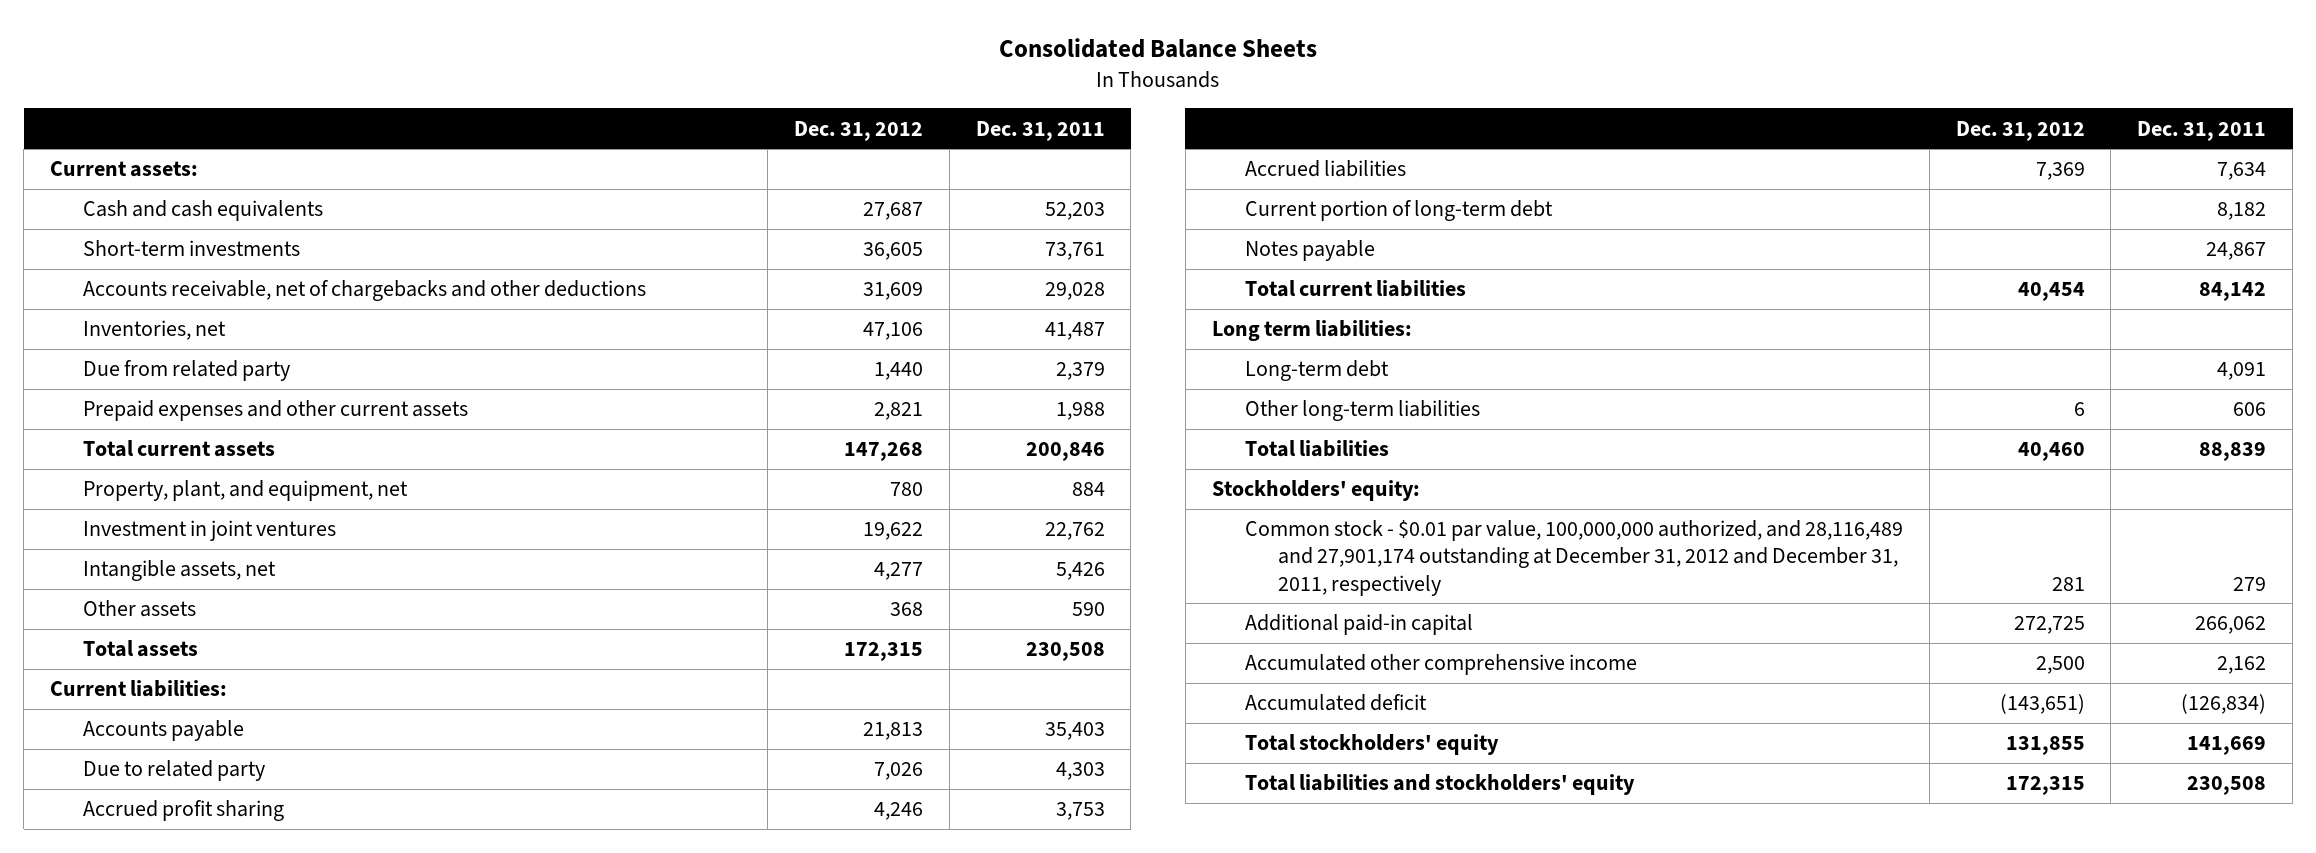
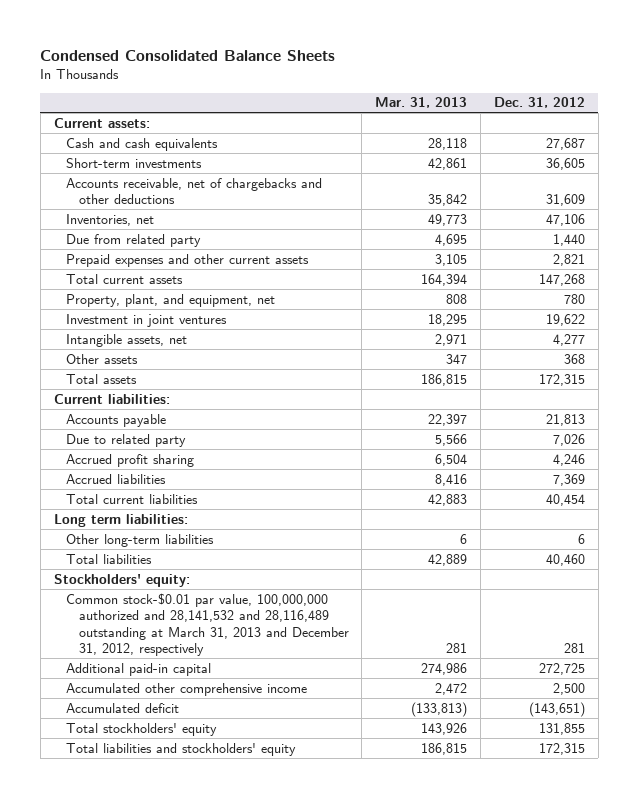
- Consolidated Balance Sheets
+ Condensed Consolidated Balance Sheets
- | Dec. 31, 2012 | Dec. 31, 2011
+ | Mar. 31, 2013 | Dec. 31, 2012
- Current portion of long-term debt | | 8,182
- Notes payable | | 24,867
- Long-term debt | | 4,091
- Common stock - $0.01 par value, 100,000,000 authorized, and 28,116,489 and 27,901,174 outstanding at December 31, 2012 and December 31, 2011, respectively | 281 | 279
+ Common stock-$0.01 par value, 100,000,000 authorized and 28,141,532 and 28,116,489 outstanding at March 31, 2013 and December 31, 2012, respectively | 281 | 281

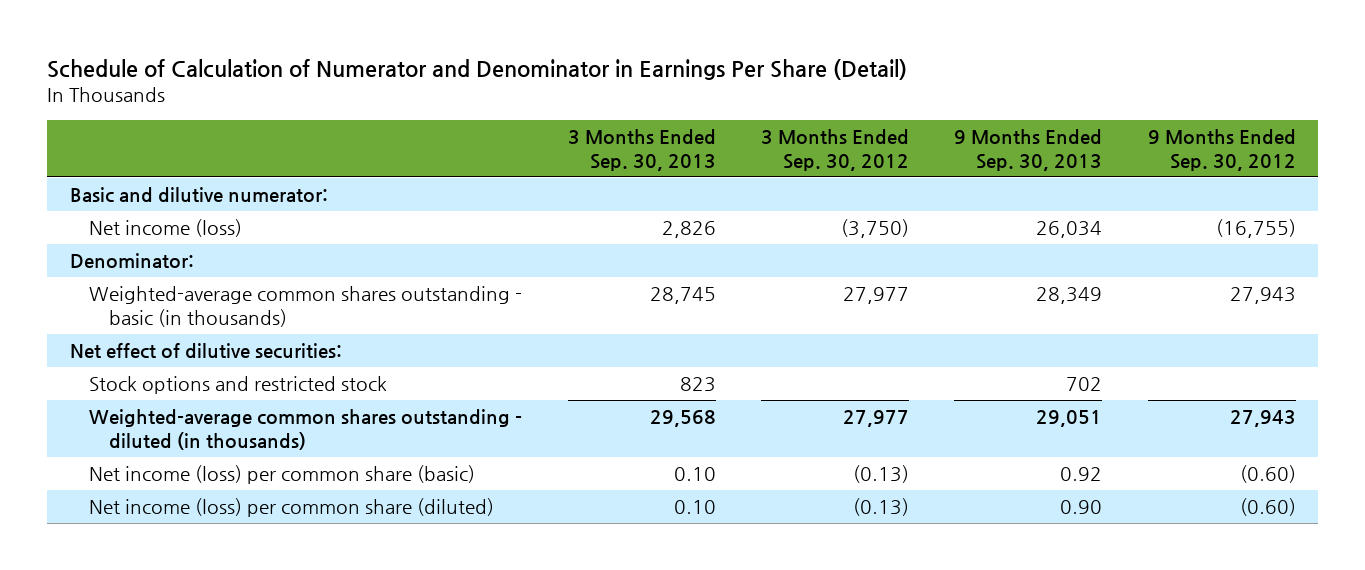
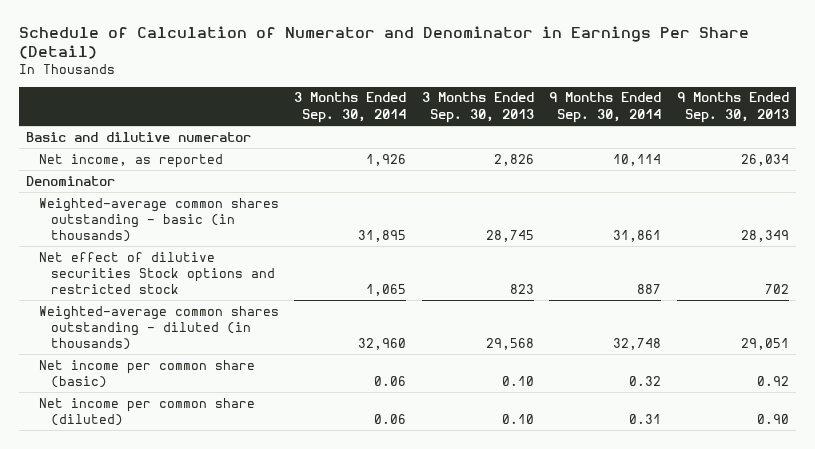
- | 3 Months Ended Sep. 30, 2013 | 3 Months Ended Sep. 30, 2012 | 9 Months Ended Sep. 30, 2013 | 9 Months Ended Sep. 30, 2012
+ | 3 Months Ended Sep. 30, 2014 | 3 Months Ended Sep. 30, 2013 | 9 Months Ended Sep. 30, 2014 | 9 Months Ended Sep. 30, 2013
- Basic and dilutive numerator:
- Net income (loss) | 2,826 | (3,750) | 26,034 | (16,755)
- Denominator:
+ Basic and dilutive numerator
+ Net income, as reported | 1,926 | 2,826 | 10,114 | 26,034
+ Denominator
- Net effect of dilutive securities:
- Stock options and restricted stock | 823 | | 702 |
+ Net effect of dilutive securities Stock options and restricted stock | 1,065 | 823 | 887 | 702
- Net income (loss) per common share (basic) | 0.10 | (0.13) | 0.92 | (0.60)
- Net income (loss) per common share (diluted) | 0.10 | (0.13) | 0.90 | (0.60)
+ Net income per common share (basic) | 0.06 | 0.10 | 0.32 | 0.92
+ Net income per common share (diluted) | 0.06 | 0.10 | 0.31 | 0.90

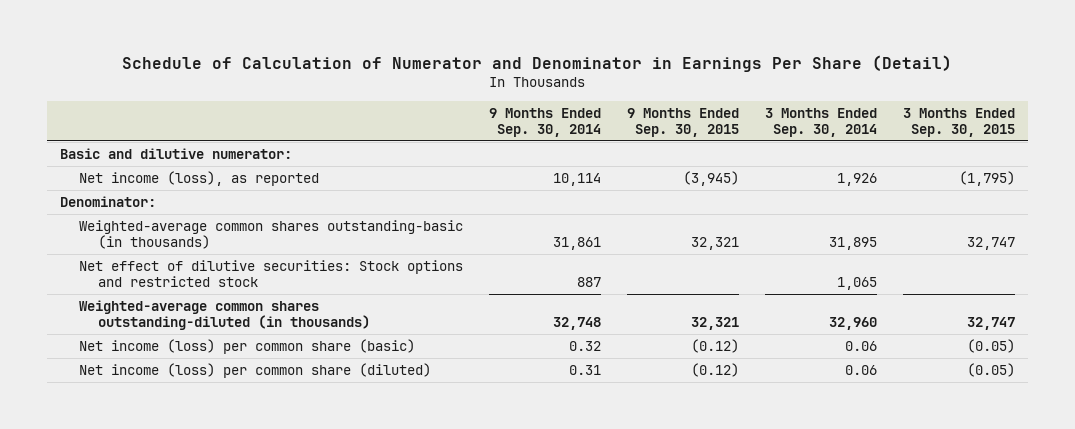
- | 3 Months Ended Sep. 30, 2014 | 3 Months Ended Sep. 30, 2013 | 9 Months Ended Sep. 30, 2014 | 9 Months Ended Sep. 30, 2013
+ | 9 Months Ended Sep. 30, 2014 | 9 Months Ended Sep. 30, 2015 | 3 Months Ended Sep. 30, 2014 | 3 Months Ended Sep. 30, 2015
- Basic and dilutive numerator
- Net income, as reported | 1,926 | 2,826 | 10,114 | 26,034
- Denominator
- Weighted-average common shares outstanding - basic (in thousands) | 31,895 | 28,745 | 31,861 | 28,349
- Net effect of dilutive securities Stock options and restricted stock | 1,065 | 823 | 887 | 702
- Weighted-average common shares outstanding - diluted (in thousands) | 32,960 | 29,568 | 32,748 | 29,051
- Net income per common share (basic) | 0.06 | 0.10 | 0.32 | 0.92
- Net income per common share (diluted) | 0.06 | 0.10 | 0.31 | 0.90
+ Basic and dilutive numerator:
+ Net income (loss), as reported | 10,114 | (3,945) | 1,926 | (1,795)
+ Denominator:
+ Weighted-average common shares outstanding-basic (in thousands) | 31,861 | 32,321 | 31,895 | 32,747
+ Net effect of dilutive securities: Stock options and restricted stock | 887 | | 1,065 |
+ Weighted-average common shares outstanding-diluted (in thousands) | 32,748 | 32,321 | 32,960 | 32,747
+ Net income (loss) per common share (basic) | 0.32 | (0.12) | 0.06 | (0.05)
+ Net income (loss) per common share (diluted) | 0.31 | (0.12) | 0.06 | (0.05)

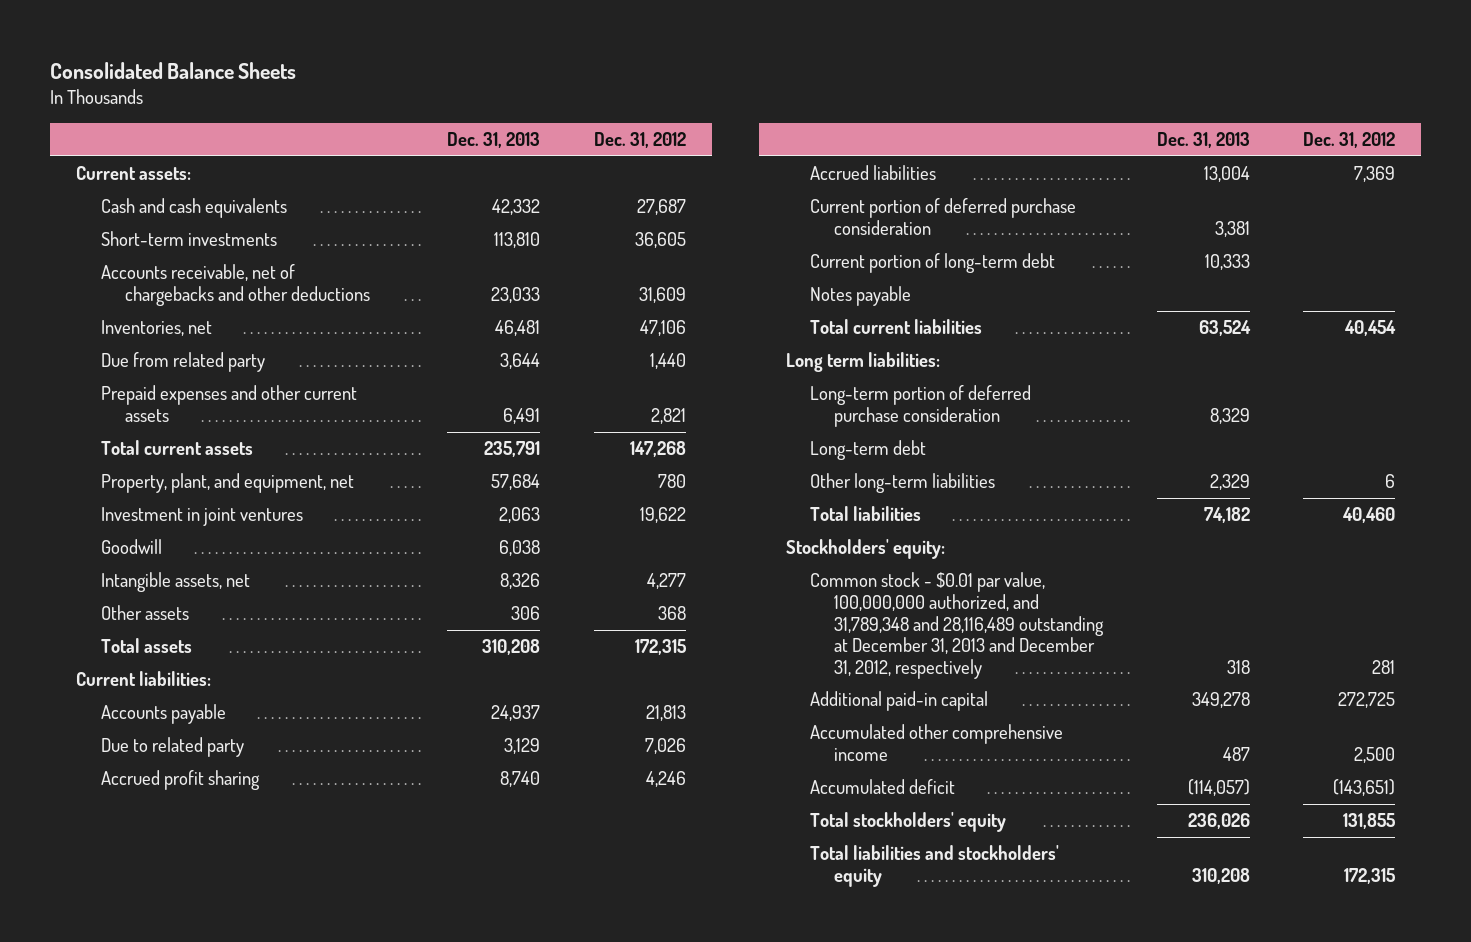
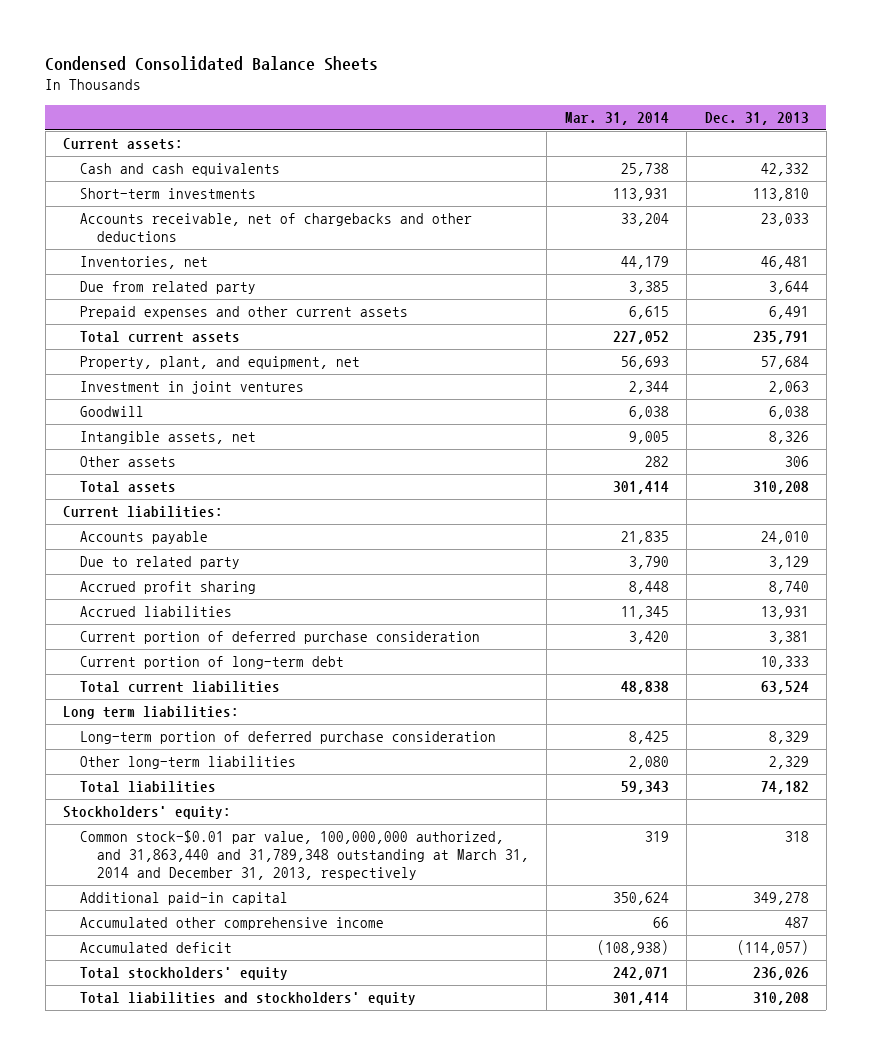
- Consolidated Balance Sheets
+ Condensed Consolidated Balance Sheets
- | Dec. 31, 2013 | Dec. 31, 2012
+ | Mar. 31, 2014 | Dec. 31, 2013
- Accounts payable | 24,937 | 21,813
+ Accounts payable | 21,835 | 24,010
- Accrued liabilities | 13,004 | 7,369
+ Accrued liabilities | 11,345 | 13,931
- Notes payable
- Long-term debt
- Common stock - $0.01 par value, 100,000,000 authorized, and 31,789,348 and 28,116,489 outstanding at December 31, 2013 and December 31, 2012, respectively | 318 | 281
+ Common stock-$0.01 par value, 100,000,000 authorized, and 31,863,440 and 31,789,348 outstanding at March 31, 2014 and December 31, 2013, respectively | 319 | 318

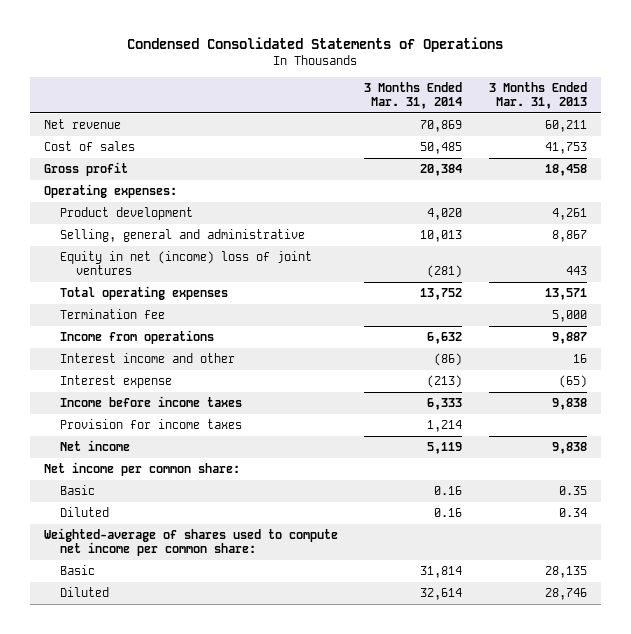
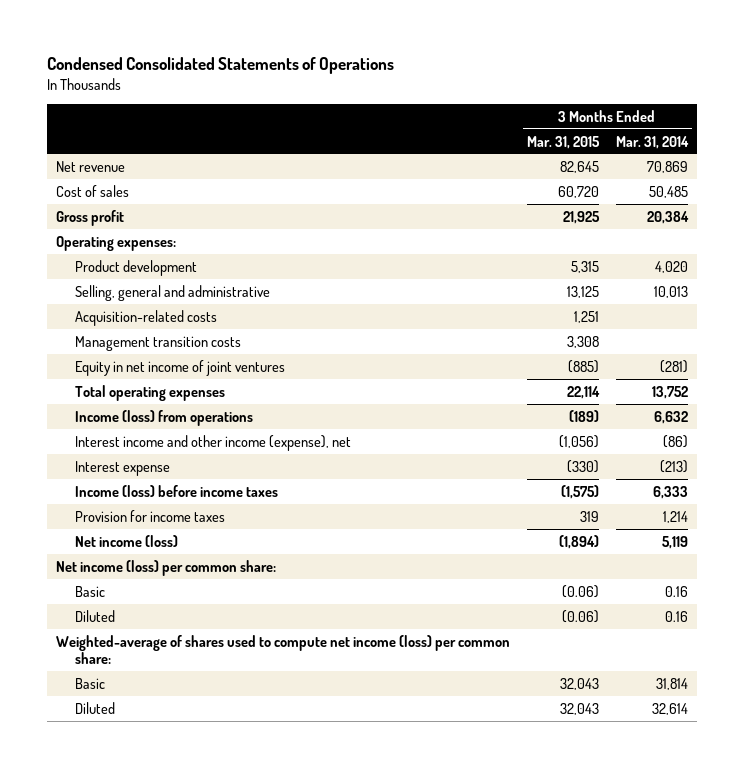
- | 3 Months Ended Mar. 31, 2014 | 3 Months Ended Mar. 31, 2013
+ | 3 Months Ended Mar. 31, 2015 | 3 Months Ended Mar. 31, 2014
- Equity in net (income) loss of joint ventures | (281) | 443
+ Acquisition-related costs | 1,251 |
+ Management transition costs | 3,308 |
+ Equity in net income of joint ventures | (885) | (281)
- Termination fee | | 5,000
- Income from operations | 6,632 | 9,887
- Interest income and other | (86) | 16
+ Income (loss) from operations | (189) | 6,632
+ Interest income and other income (expense), net | (1,056) | (86)
- Income before income taxes | 6,333 | 9,838
+ Income (loss) before income taxes | (1,575) | 6,333
- Net income | 5,119 | 9,838
- Net income per common share:
+ Net income (loss) | (1,894) | 5,119
+ Net income (loss) per common share:
- Weighted-average of shares used to compute net income per common share:
+ Weighted-average of shares used to compute net income (loss) per common share:

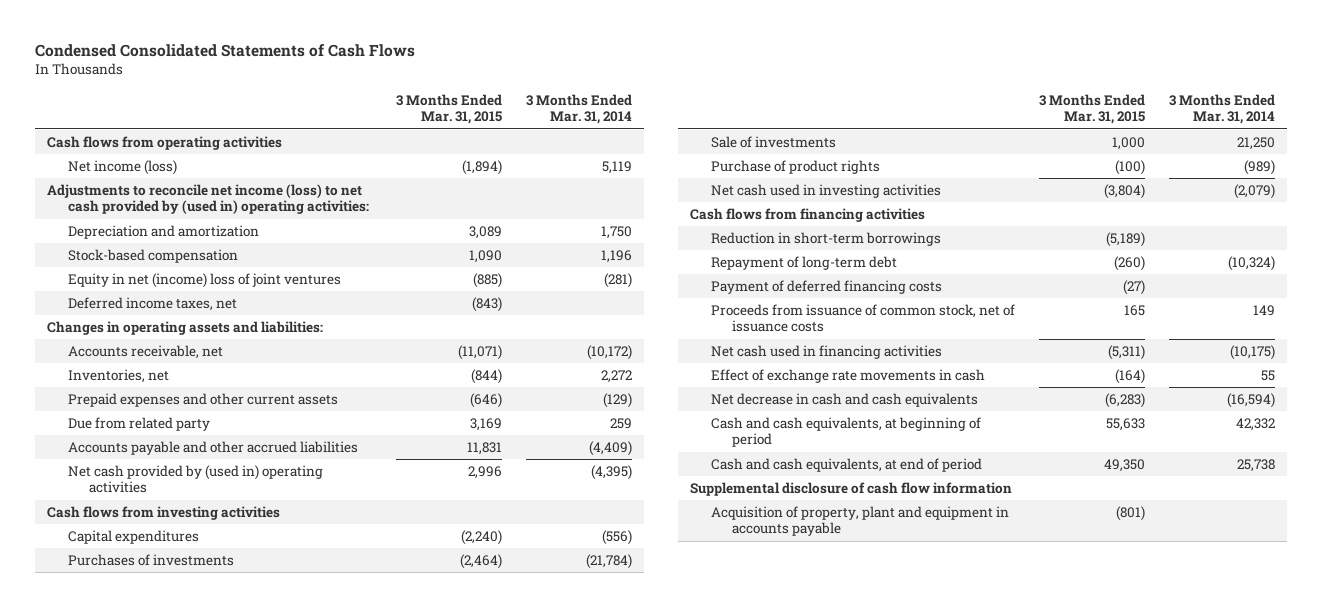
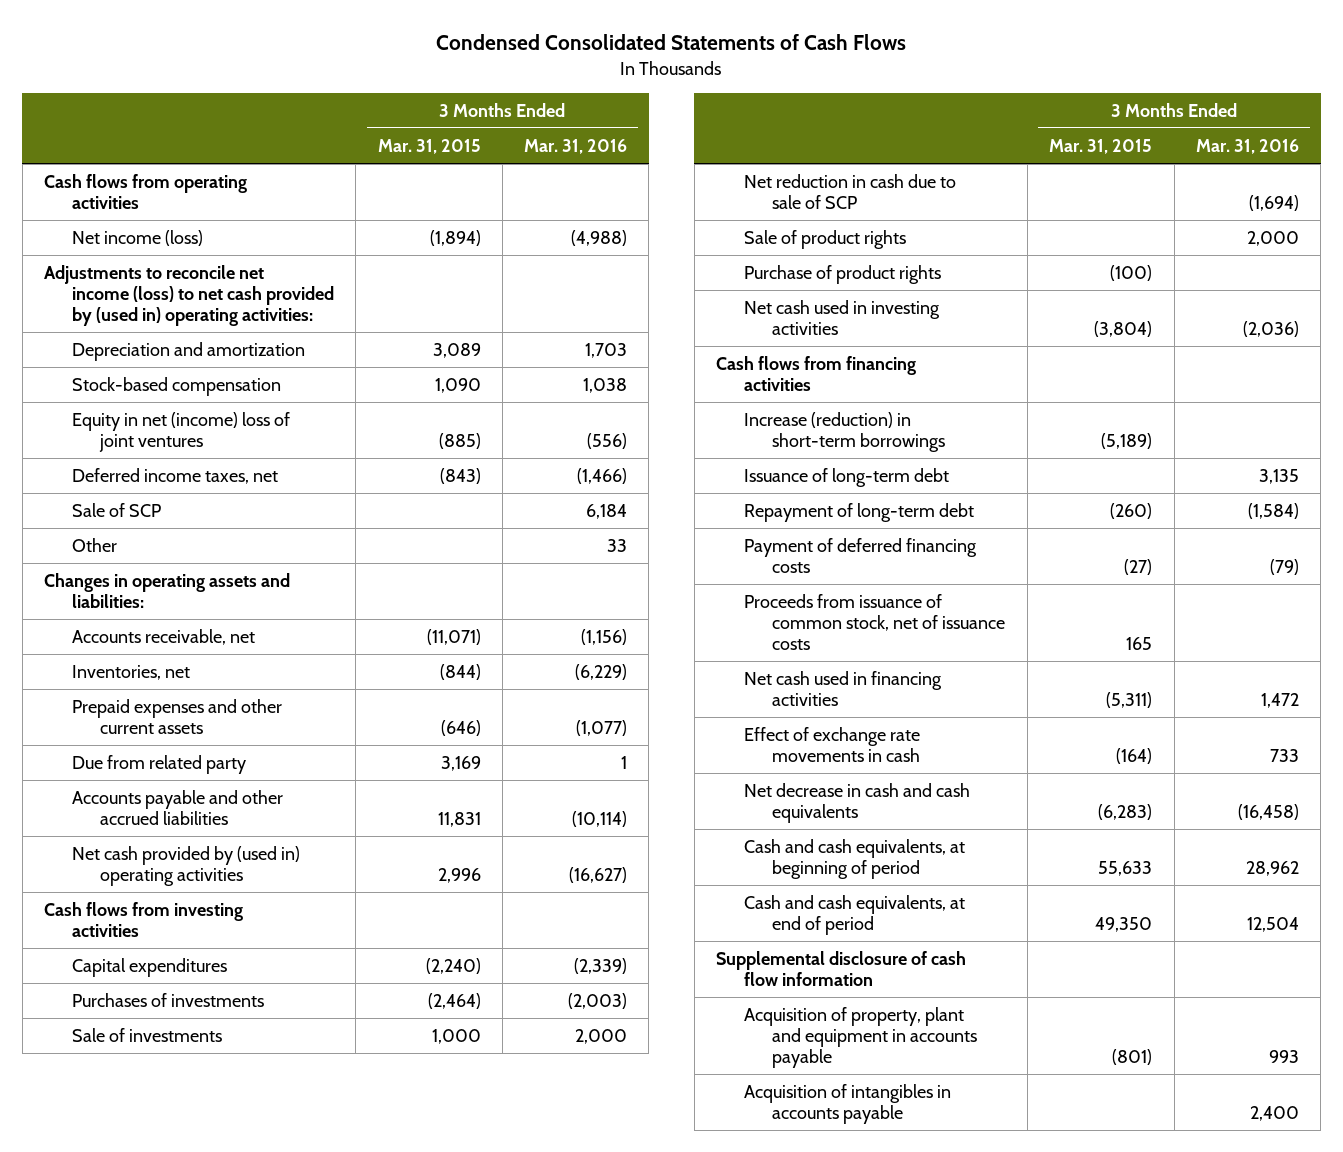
- | 3 Months Ended Mar. 31, 2015 | 3 Months Ended Mar. 31, 2014
+ | 3 Months Ended Mar. 31, 2015 | 3 Months Ended Mar. 31, 2016
+ Sale of SCP | | 6,184
+ Other | | 33
+ Net reduction in cash due to sale of SCP | | (1,694)
+ Sale of product rights | | 2,000
- Reduction in short-term borrowings | (5,189) |
+ Increase (reduction) in short-term borrowings | (5,189) |
+ Issuance of long-term debt | | 3,135
+ Acquisition of intangibles in accounts payable | | 2,400

